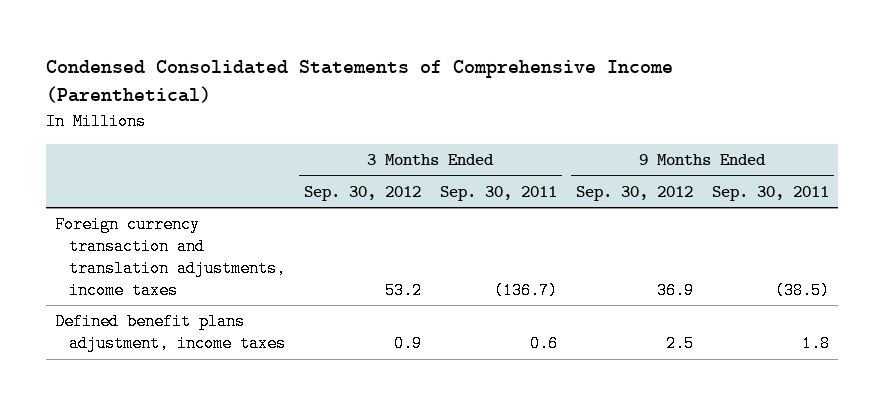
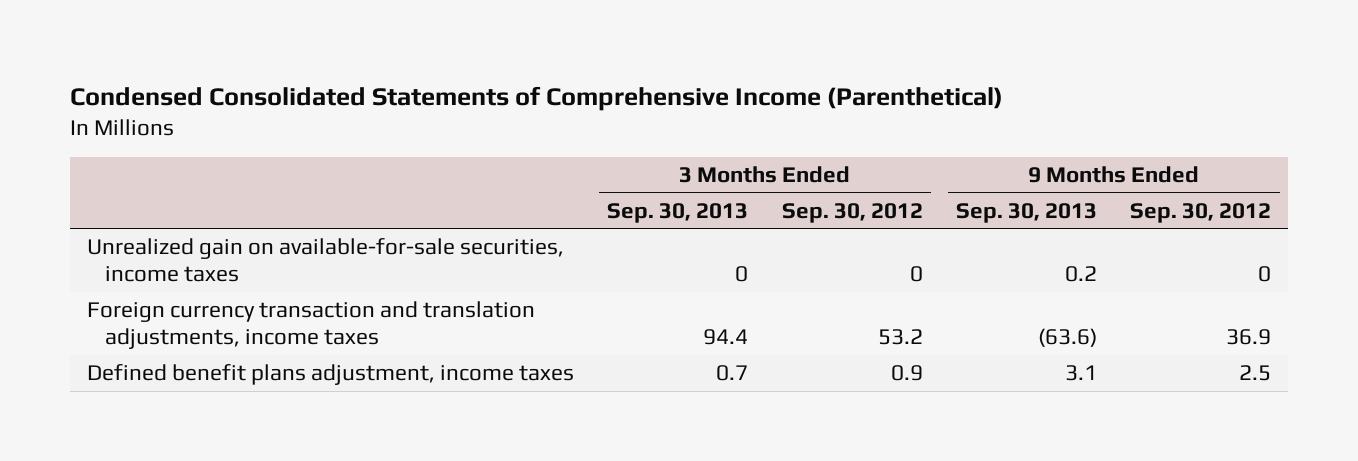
- | 3 Months Ended Sep. 30, 2012 | 3 Months Ended Sep. 30, 2011 | 9 Months Ended Sep. 30, 2012 | 9 Months Ended Sep. 30, 2011
+ | 3 Months Ended Sep. 30, 2013 | 3 Months Ended Sep. 30, 2012 | 9 Months Ended Sep. 30, 2013 | 9 Months Ended Sep. 30, 2012
+ Unrealized gain on available-for-sale securities, income taxes | 0 | 0 | 0.2 | 0

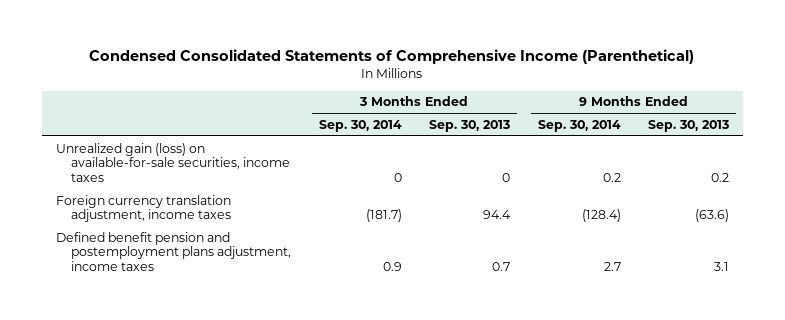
- | 3 Months Ended Sep. 30, 2013 | 3 Months Ended Sep. 30, 2012 | 9 Months Ended Sep. 30, 2013 | 9 Months Ended Sep. 30, 2012
+ | 3 Months Ended Sep. 30, 2014 | 3 Months Ended Sep. 30, 2013 | 9 Months Ended Sep. 30, 2014 | 9 Months Ended Sep. 30, 2013
- Unrealized gain on available-for-sale securities, income taxes | 0 | 0 | 0.2 | 0
- Foreign currency transaction and translation adjustments, income taxes | 94.4 | 53.2 | (63.6) | 36.9
- Defined benefit plans adjustment, income taxes | 0.7 | 0.9 | 3.1 | 2.5
+ Unrealized gain (loss) on available-for-sale securities, income taxes | 0 | 0 | 0.2 | 0.2
+ Foreign currency translation adjustment, income taxes | (181.7) | 94.4 | (128.4) | (63.6)
+ Defined benefit pension and postemployment plans adjustment, income taxes | 0.9 | 0.7 | 2.7 | 3.1

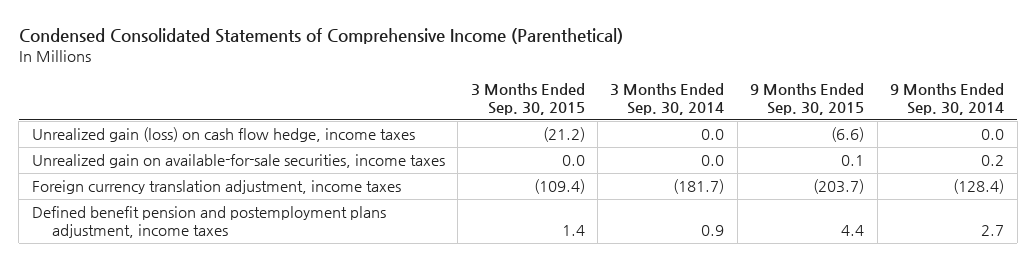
- | 3 Months Ended Sep. 30, 2014 | 3 Months Ended Sep. 30, 2013 | 9 Months Ended Sep. 30, 2014 | 9 Months Ended Sep. 30, 2013
+ | 3 Months Ended Sep. 30, 2015 | 3 Months Ended Sep. 30, 2014 | 9 Months Ended Sep. 30, 2015 | 9 Months Ended Sep. 30, 2014
- Unrealized gain (loss) on available-for-sale securities, income taxes | 0 | 0 | 0.2 | 0.2
+ Unrealized gain (loss) on cash flow hedge, income taxes | (21.2) | 0.0 | (6.6) | 0.0
+ Unrealized gain on available-for-sale securities, income taxes | 0.0 | 0.0 | 0.1 | 0.2

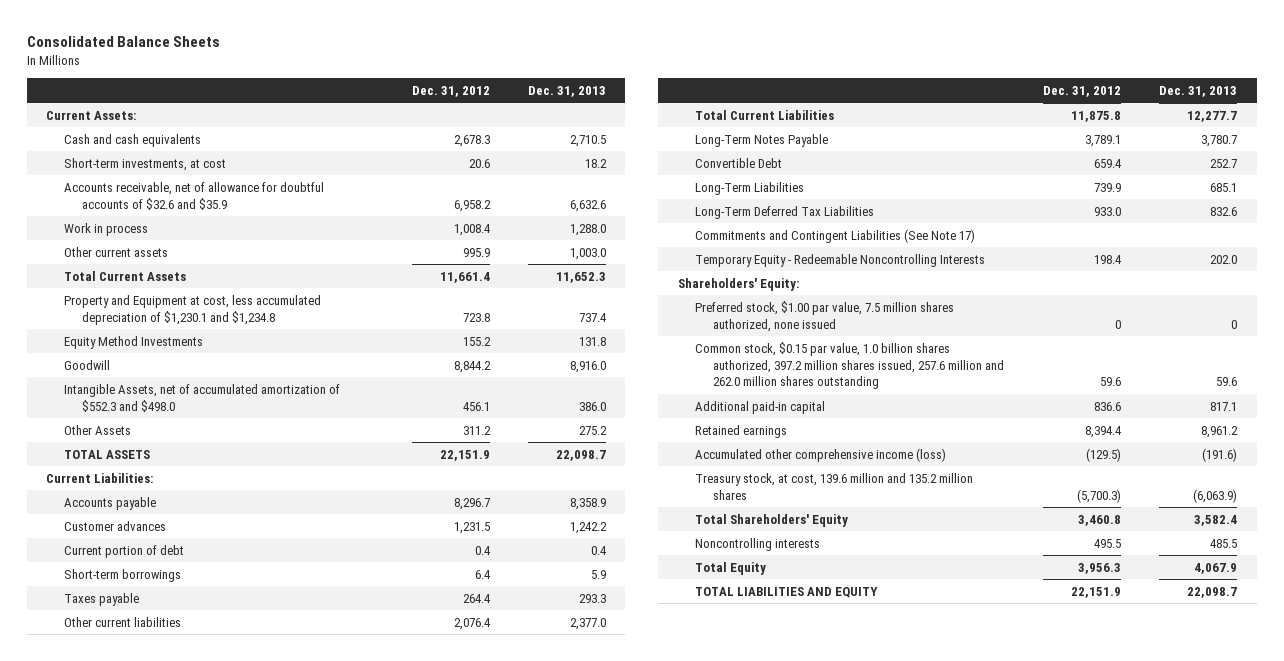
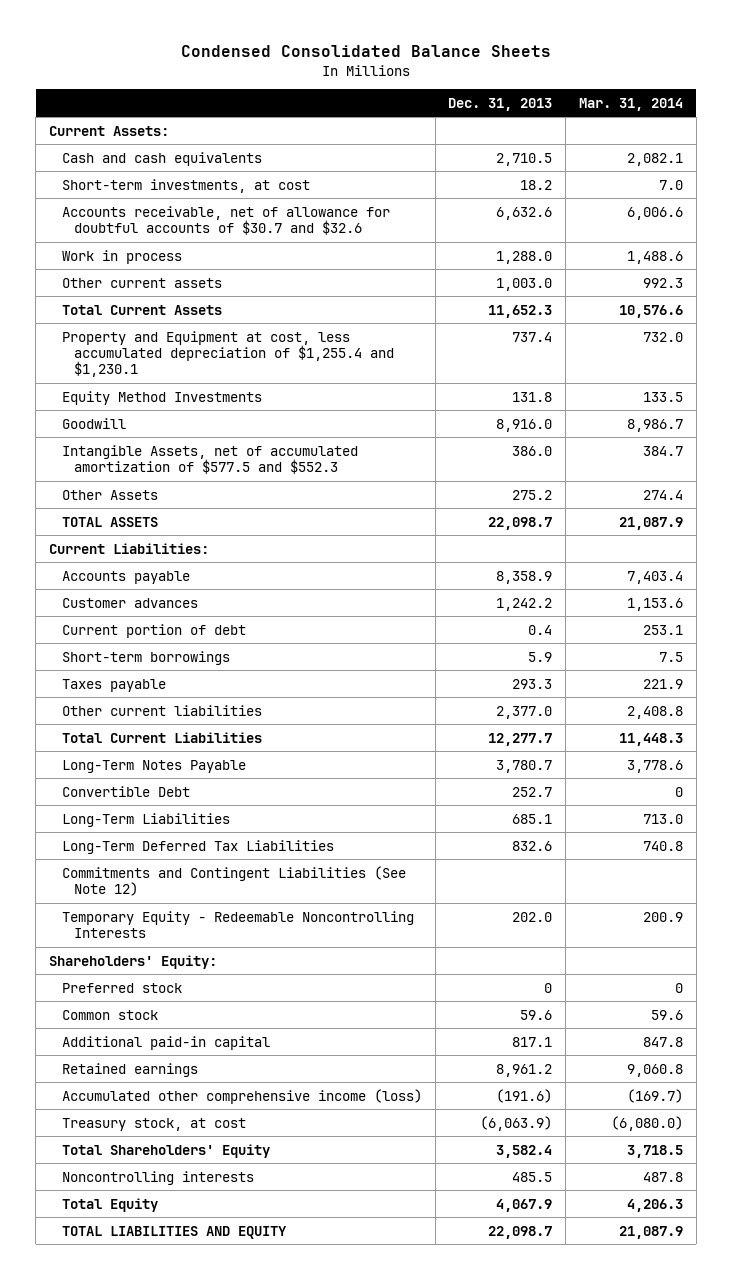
- Consolidated Balance Sheets
+ Condensed Consolidated Balance Sheets
- | Dec. 31, 2012 | Dec. 31, 2013
+ | Dec. 31, 2013 | Mar. 31, 2014
- Accounts receivable, net of allowance for doubtful accounts of $32.6 and $35.9 | 6,958.2 | 6,632.6
+ Accounts receivable, net of allowance for doubtful accounts of $30.7 and $32.6 | 6,632.6 | 6,006.6
- Property and Equipment at cost, less accumulated depreciation of $1,230.1 and $1,234.8 | 723.8 | 737.4
+ Property and Equipment at cost, less accumulated depreciation of $1,255.4 and $1,230.1 | 737.4 | 732.0
- Intangible Assets, net of accumulated amortization of $552.3 and $498.0 | 456.1 | 386.0
+ Intangible Assets, net of accumulated amortization of $577.5 and $552.3 | 386.0 | 384.7
- Commitments and Contingent Liabilities (See Note 17)
+ Commitments and Contingent Liabilities (See Note 12)
- Preferred stock, $1.00 par value, 7.5 million shares authorized, none issued | 0 | 0
- Common stock, $0.15 par value, 1.0 billion shares authorized, 397.2 million shares issued, 257.6 million and 262.0 million shares outstanding | 59.6 | 59.6
+ Preferred stock | 0 | 0
+ Common stock | 59.6 | 59.6
- Treasury stock, at cost, 139.6 million and 135.2 million shares | (5,700.3) | (6,063.9)
+ Treasury stock, at cost | (6,063.9) | (6,080.0)

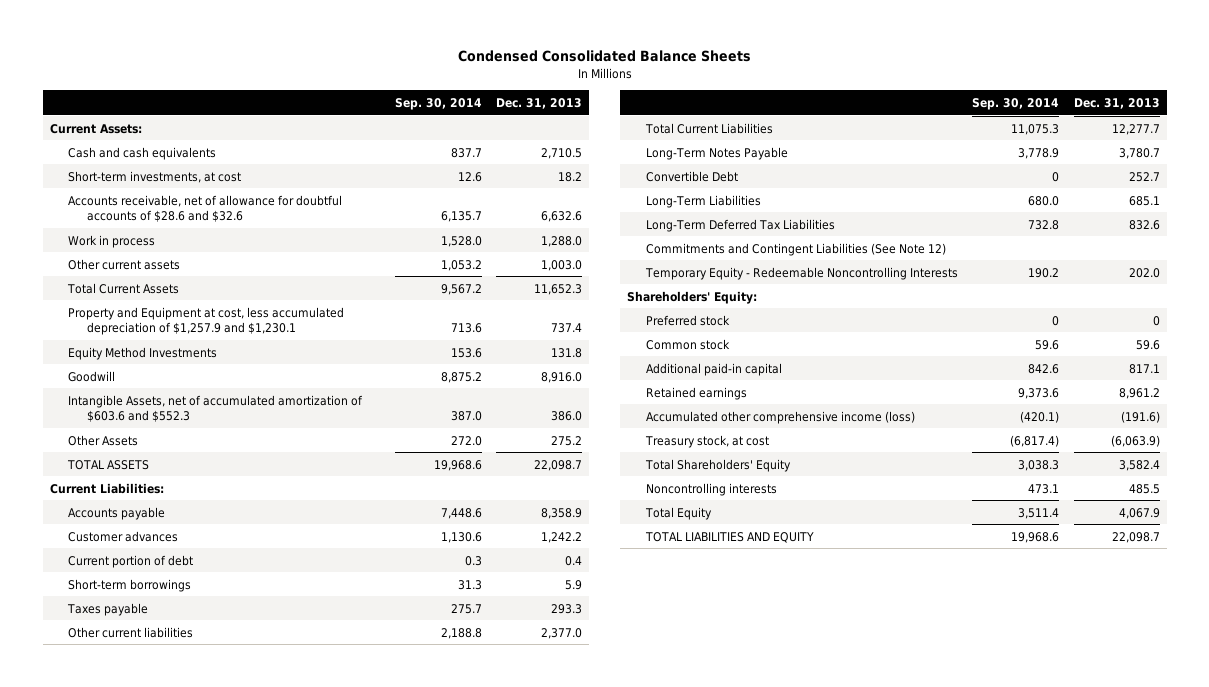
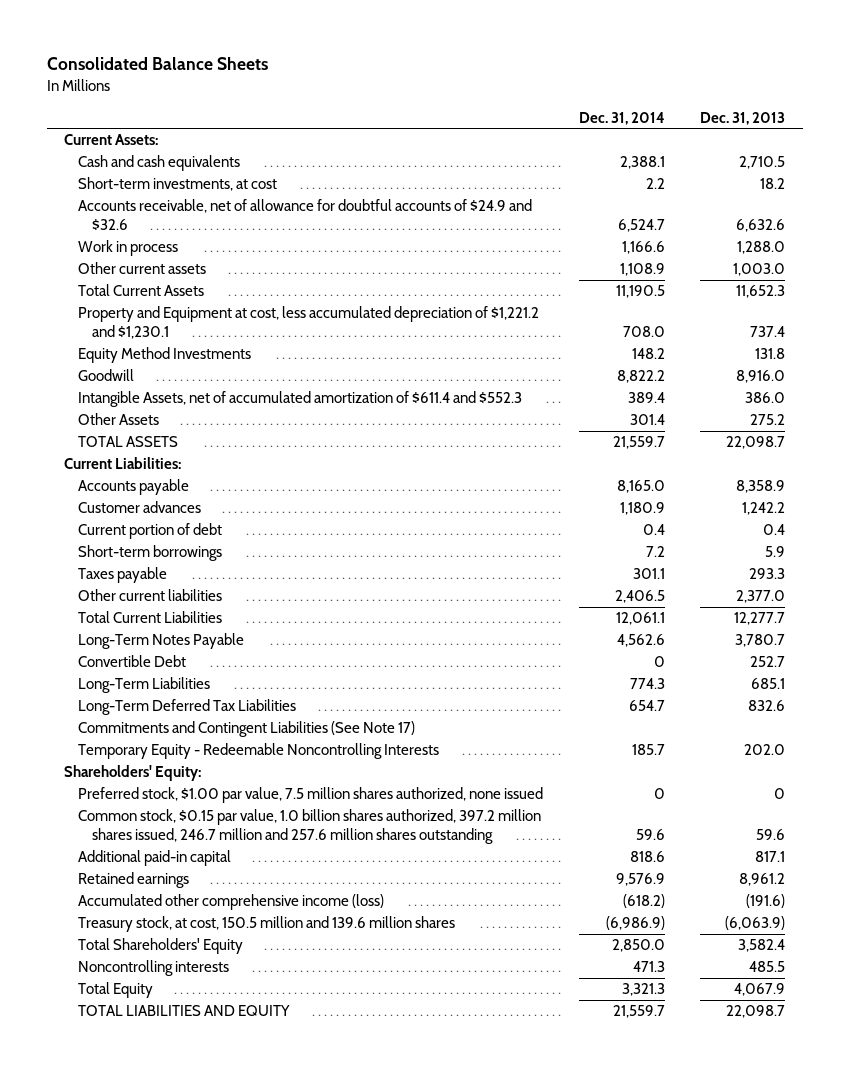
- Condensed Consolidated Balance Sheets
+ Consolidated Balance Sheets
- | Sep. 30, 2014 | Dec. 31, 2013
+ | Dec. 31, 2014 | Dec. 31, 2013
- Accounts receivable, net of allowance for doubtful accounts of $28.6 and $32.6 | 6,135.7 | 6,632.6
+ Accounts receivable, net of allowance for doubtful accounts of $24.9 and $32.6 | 6,524.7 | 6,632.6
- Property and Equipment at cost, less accumulated depreciation of $1,257.9 and $1,230.1 | 713.6 | 737.4
+ Property and Equipment at cost, less accumulated depreciation of $1,221.2 and $1,230.1 | 708.0 | 737.4
- Intangible Assets, net of accumulated amortization of $603.6 and $552.3 | 387.0 | 386.0
+ Intangible Assets, net of accumulated amortization of $611.4 and $552.3 | 389.4 | 386.0
- Commitments and Contingent Liabilities (See Note 12)
+ Commitments and Contingent Liabilities (See Note 17)
- Preferred stock | 0 | 0
- Common stock | 59.6 | 59.6
+ Preferred stock, $1.00 par value, 7.5 million shares authorized, none issued | 0 | 0
+ Common stock, $0.15 par value, 1.0 billion shares authorized, 397.2 million shares issued, 246.7 million and 257.6 million shares outstanding | 59.6 | 59.6
- Treasury stock, at cost | (6,817.4) | (6,063.9)
+ Treasury stock, at cost, 150.5 million and 139.6 million shares | (6,986.9) | (6,063.9)

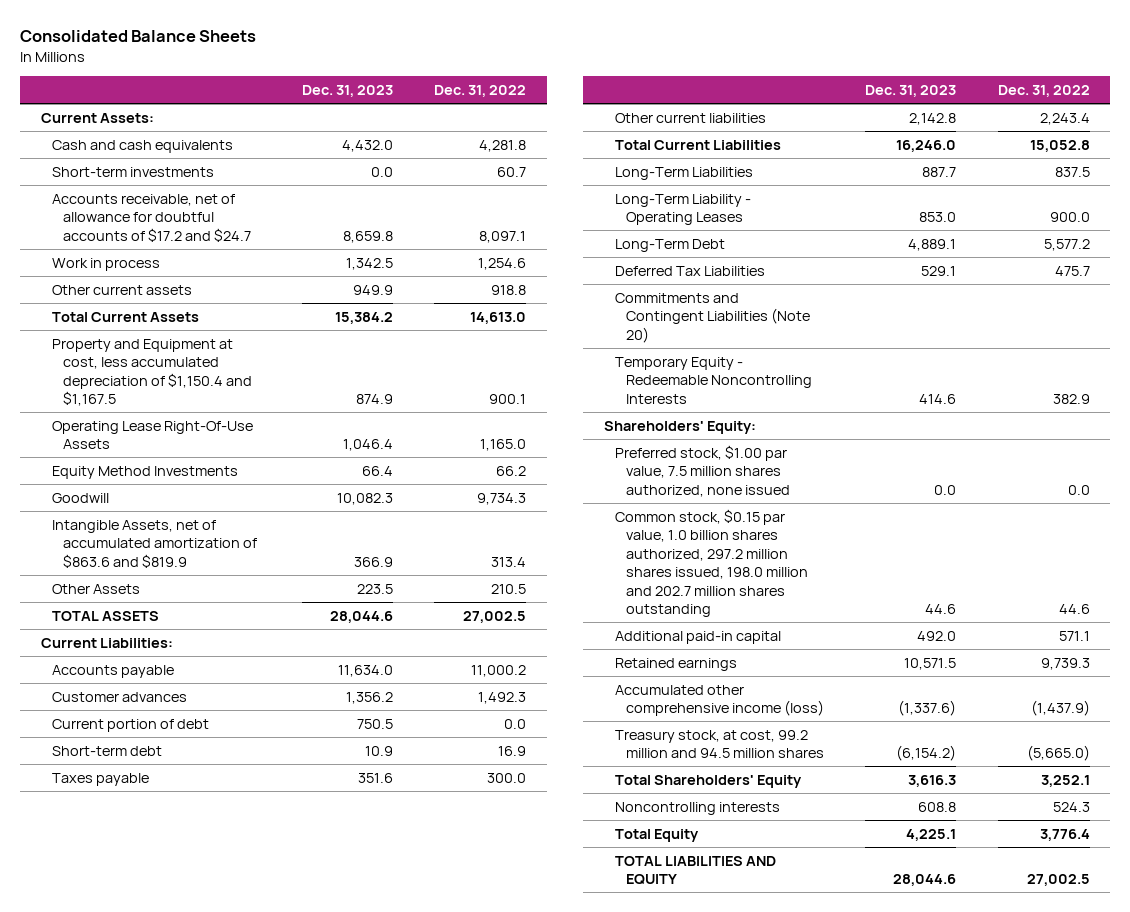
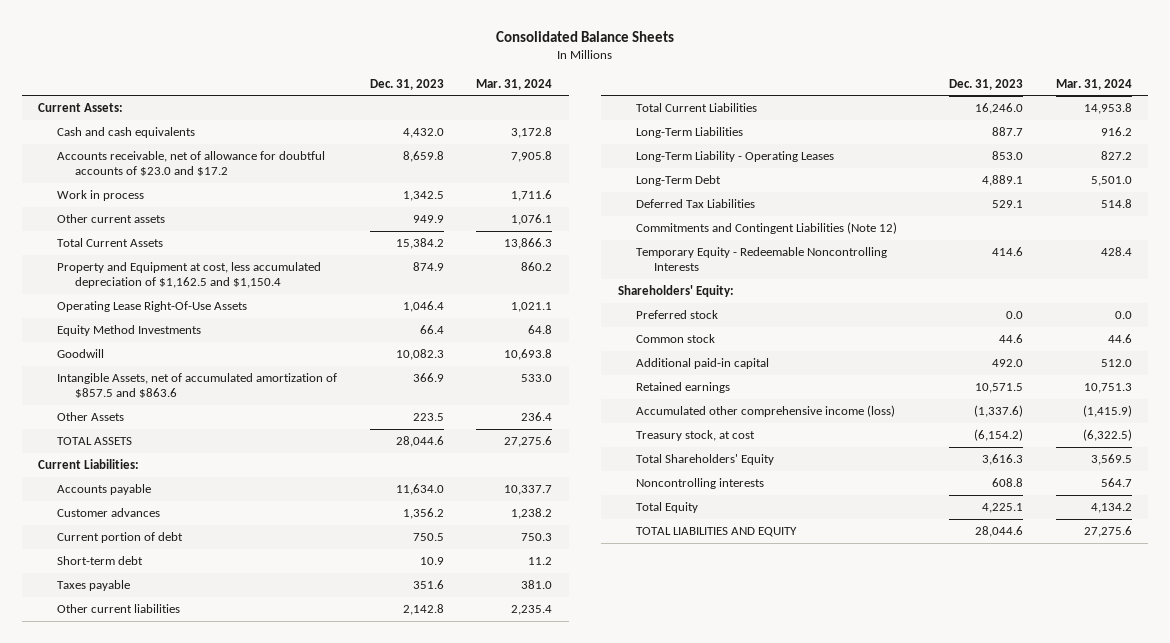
- | Dec. 31, 2023 | Dec. 31, 2022
+ | Dec. 31, 2023 | Mar. 31, 2024
- Short-term investments | 0.0 | 60.7
- Accounts receivable, net of allowance for doubtful accounts of $17.2 and $24.7 | 8,659.8 | 8,097.1
+ Accounts receivable, net of allowance for doubtful accounts of $23.0 and $17.2 | 8,659.8 | 7,905.8
- Property and Equipment at cost, less accumulated depreciation of $1,150.4 and $1,167.5 | 874.9 | 900.1
+ Property and Equipment at cost, less accumulated depreciation of $1,162.5 and $1,150.4 | 874.9 | 860.2
- Intangible Assets, net of accumulated amortization of $863.6 and $819.9 | 366.9 | 313.4
+ Intangible Assets, net of accumulated amortization of $857.5 and $863.6 | 366.9 | 533.0
- Commitments and Contingent Liabilities (Note 20)
+ Commitments and Contingent Liabilities (Note 12)
- Preferred stock, $1.00 par value, 7.5 million shares authorized, none issued | 0.0 | 0.0
- Common stock, $0.15 par value, 1.0 billion shares authorized, 297.2 million shares issued, 198.0 million and 202.7 million shares outstanding | 44.6 | 44.6
+ Preferred stock | 0.0 | 0.0
+ Common stock | 44.6 | 44.6
- Treasury stock, at cost, 99.2 million and 94.5 million shares | (6,154.2) | (5,665.0)
+ Treasury stock, at cost | (6,154.2) | (6,322.5)

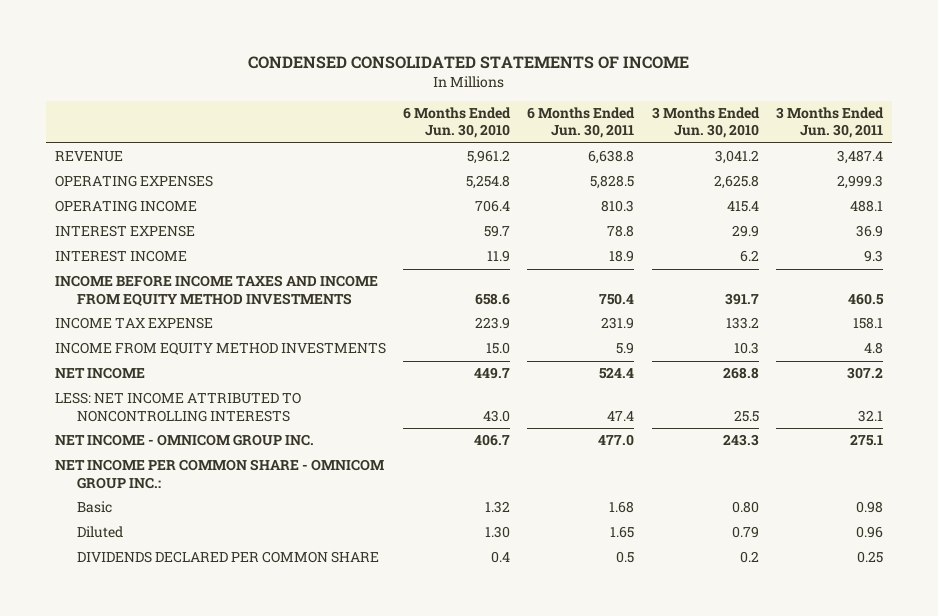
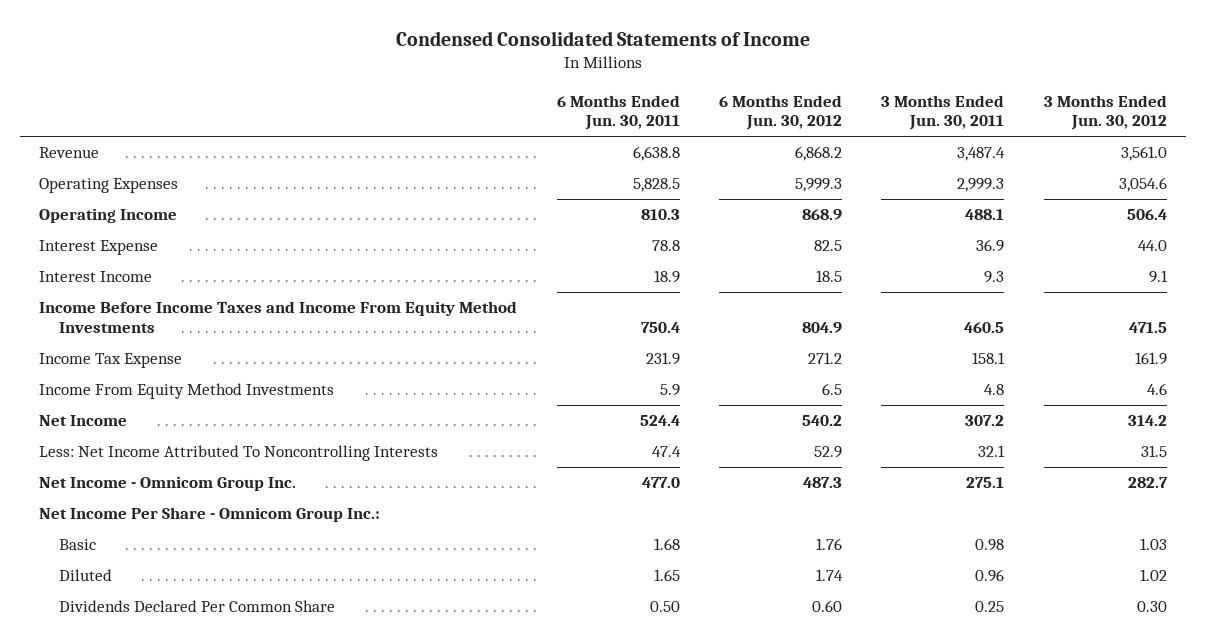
- CONDENSED CONSOLIDATED STATEMENTS OF INCOME
+ Condensed Consolidated Statements of Income
- | 6 Months Ended Jun. 30, 2010 | 6 Months Ended Jun. 30, 2011 | 3 Months Ended Jun. 30, 2010 | 3 Months Ended Jun. 30, 2011
+ | 6 Months Ended Jun. 30, 2011 | 6 Months Ended Jun. 30, 2012 | 3 Months Ended Jun. 30, 2011 | 3 Months Ended Jun. 30, 2012
- REVENUE | 5,961.2 | 6,638.8 | 3,041.2 | 3,487.4
- OPERATING EXPENSES | 5,254.8 | 5,828.5 | 2,625.8 | 2,999.3
- OPERATING INCOME | 706.4 | 810.3 | 415.4 | 488.1
- INTEREST EXPENSE | 59.7 | 78.8 | 29.9 | 36.9
- INTEREST INCOME | 11.9 | 18.9 | 6.2 | 9.3
- INCOME BEFORE INCOME TAXES AND INCOME FROM EQUITY METHOD INVESTMENTS | 658.6 | 750.4 | 391.7 | 460.5
- INCOME TAX EXPENSE | 223.9 | 231.9 | 133.2 | 158.1
- INCOME FROM EQUITY METHOD INVESTMENTS | 15.0 | 5.9 | 10.3 | 4.8
- NET INCOME | 449.7 | 524.4 | 268.8 | 307.2
- LESS: NET INCOME ATTRIBUTED TO NONCONTROLLING INTERESTS | 43.0 | 47.4 | 25.5 | 32.1
- NET INCOME - OMNICOM GROUP INC. | 406.7 | 477.0 | 243.3 | 275.1
- NET INCOME PER COMMON SHARE - OMNICOM GROUP INC.:
+ Revenue | 6,638.8 | 6,868.2 | 3,487.4 | 3,561.0
+ Operating Expenses | 5,828.5 | 5,999.3 | 2,999.3 | 3,054.6
+ Operating Income | 810.3 | 868.9 | 488.1 | 506.4
+ Interest Expense | 78.8 | 82.5 | 36.9 | 44.0
+ Interest Income | 18.9 | 18.5 | 9.3 | 9.1
+ Income Before Income Taxes and Income From Equity Method Investments | 750.4 | 804.9 | 460.5 | 471.5
+ Income Tax Expense | 231.9 | 271.2 | 158.1 | 161.9
+ Income From Equity Method Investments | 5.9 | 6.5 | 4.8 | 4.6
+ Net Income | 524.4 | 540.2 | 307.2 | 314.2
+ Less: Net Income Attributed To Noncontrolling Interests | 47.4 | 52.9 | 32.1 | 31.5
+ Net Income - Omnicom Group Inc. | 477.0 | 487.3 | 275.1 | 282.7
+ Net Income Per Share - Omnicom Group Inc.:
- DIVIDENDS DECLARED PER COMMON SHARE | 0.4 | 0.5 | 0.2 | 0.25
+ Dividends Declared Per Common Share | 0.50 | 0.60 | 0.25 | 0.30

